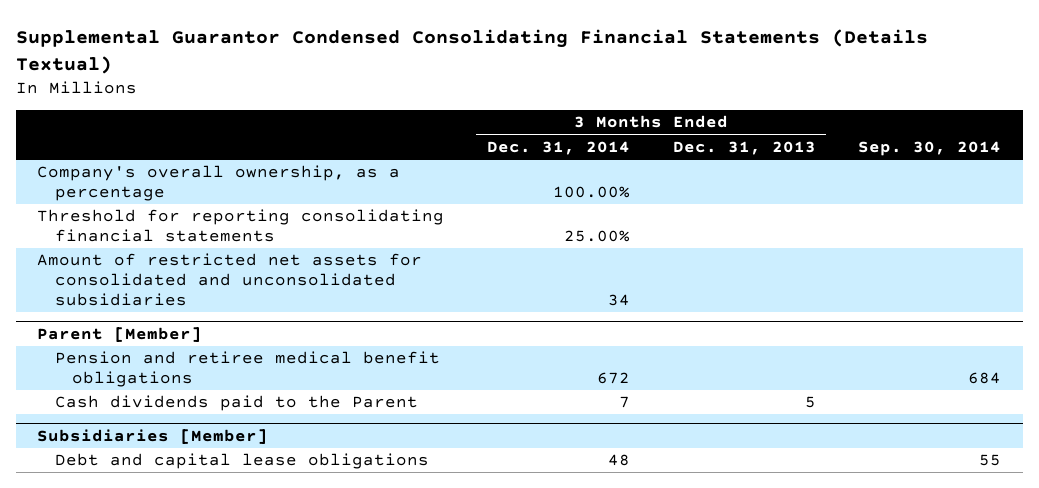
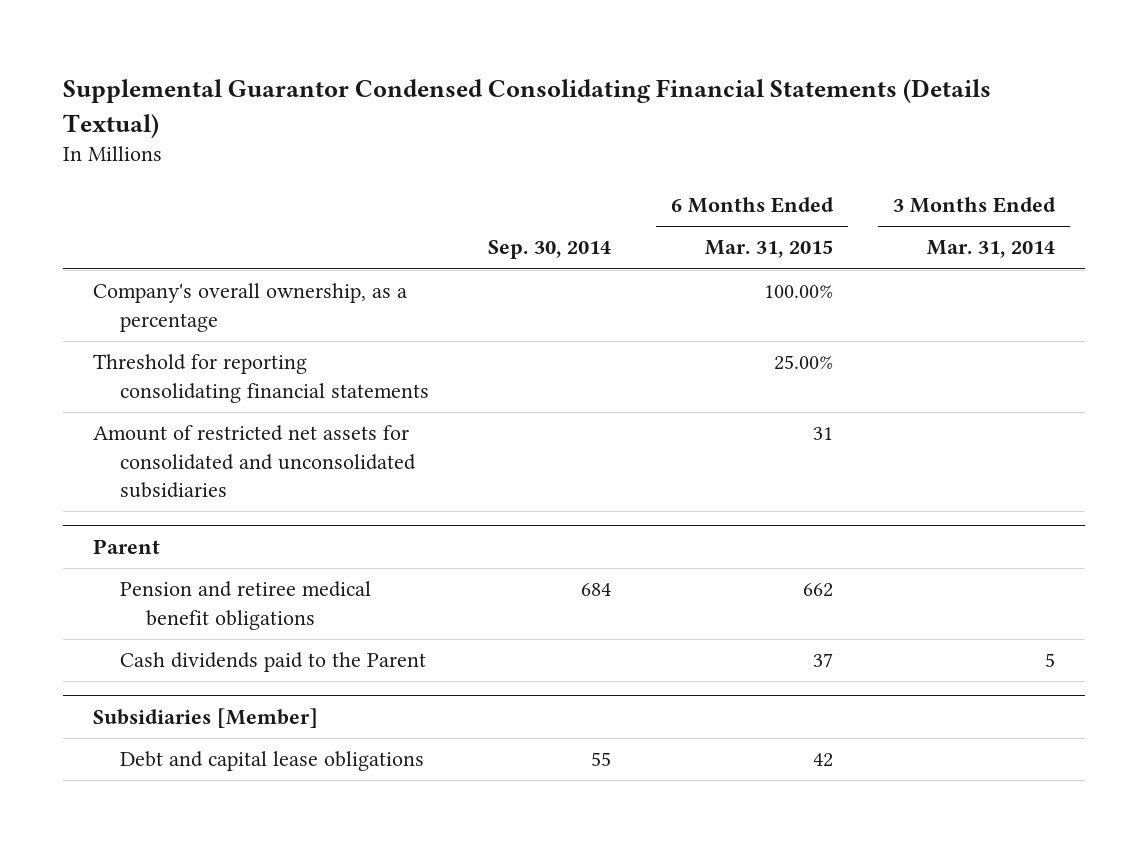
- | 3 Months Ended Dec. 31, 2014 | 3 Months Ended Dec. 31, 2013 | Sep. 30, 2014
+ | Sep. 30, 2014 | 6 Months Ended Mar. 31, 2015 | 3 Months Ended Mar. 31, 2014
- Parent [Member]
+ Parent

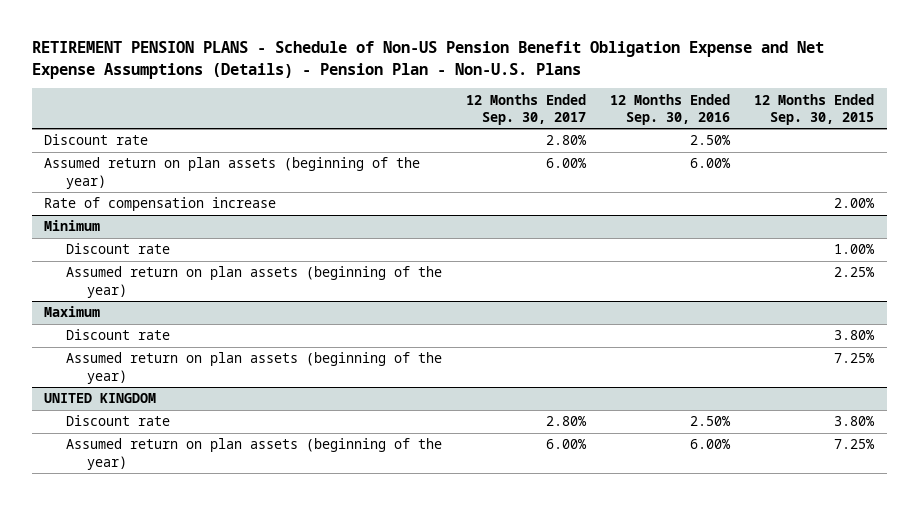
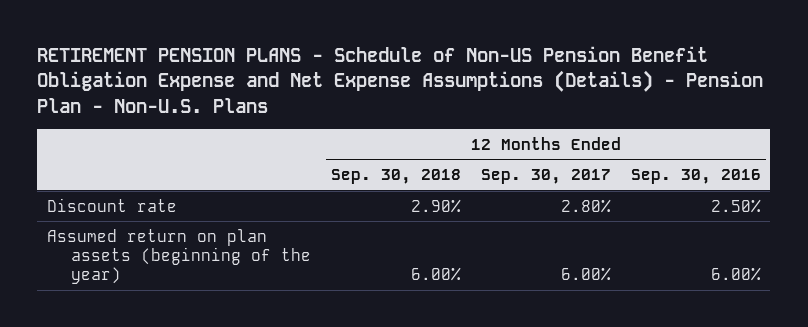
- | 12 Months Ended Sep. 30, 2017 | 12 Months Ended Sep. 30, 2016 | 12 Months Ended Sep. 30, 2015
+ | 12 Months Ended Sep. 30, 2018 | 12 Months Ended Sep. 30, 2017 | 12 Months Ended Sep. 30, 2016
- Rate of compensation increase | | | 2.00%
- Minimum
- Discount rate | | | 1.00%
- Assumed return on plan assets (beginning of the year) | | | 2.25%
- Maximum
- Discount rate | | | 3.80%
- Assumed return on plan assets (beginning of the year) | | | 7.25%
- UNITED KINGDOM
- Discount rate | 2.80% | 2.50% | 3.80%
- Assumed return on plan assets (beginning of the year) | 6.00% | 6.00% | 7.25%

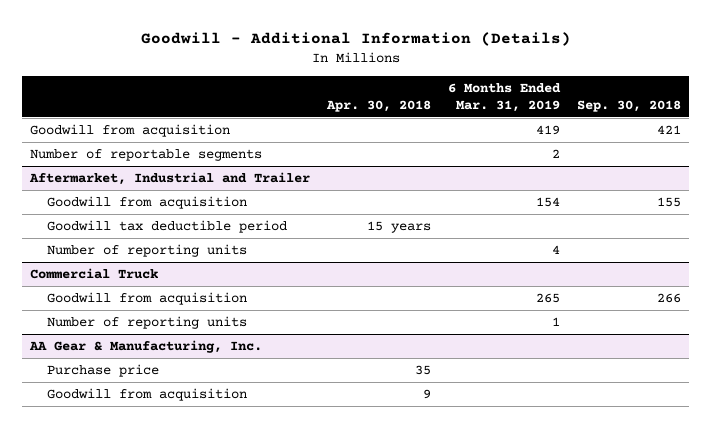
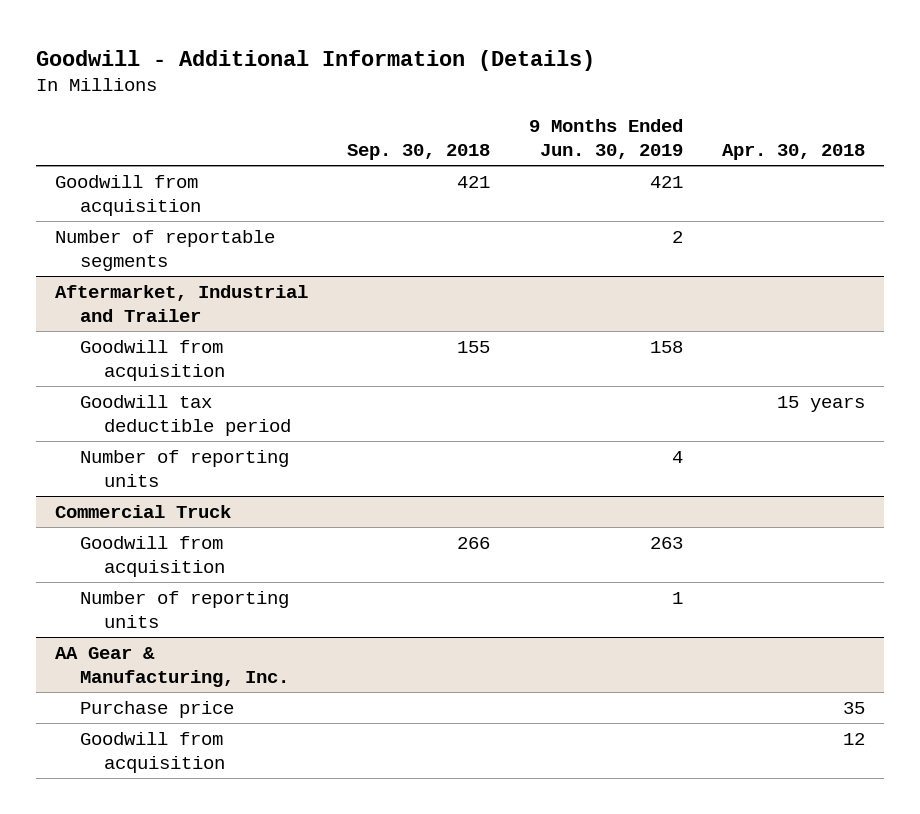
- | Apr. 30, 2018 | 6 Months Ended Mar. 31, 2019 | Sep. 30, 2018
+ | Sep. 30, 2018 | 9 Months Ended Jun. 30, 2019 | Apr. 30, 2018
@ AA Gear & Manufacturing, Inc.
- Goodwill from acquisition | 9 | |
+ Goodwill from acquisition | | | 12

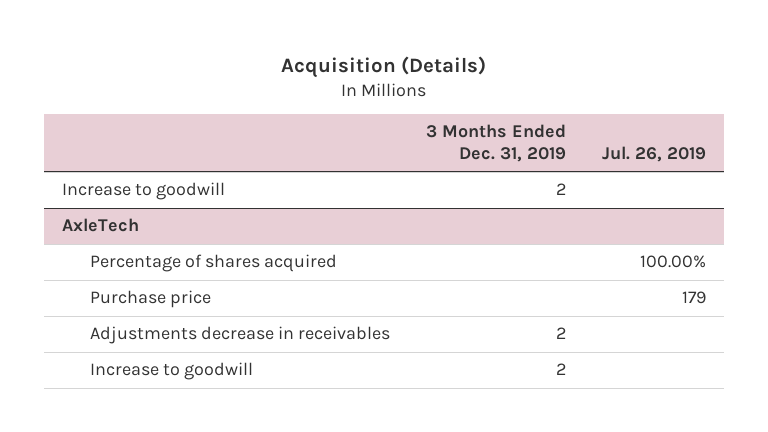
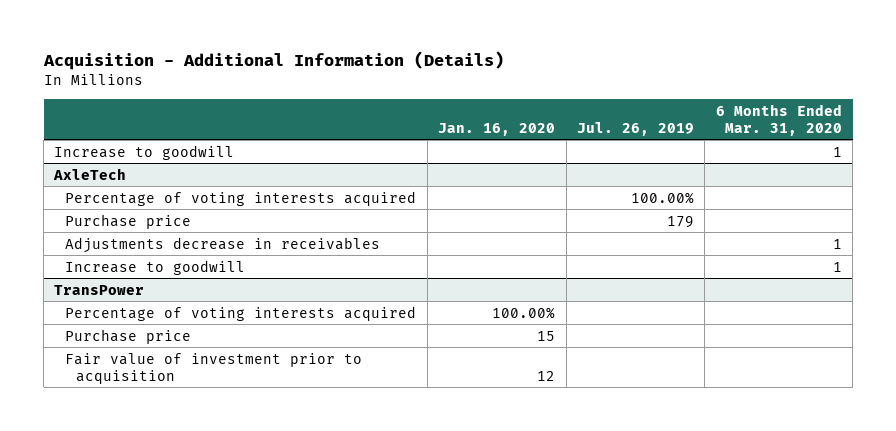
- Acquisition (Details)
+ Acquisition - Additional Information (Details)
- | 3 Months Ended Dec. 31, 2019 | Jul. 26, 2019
+ | Jan. 16, 2020 | Jul. 26, 2019 | 6 Months Ended Mar. 31, 2020
@ AxleTech
- Percentage of shares acquired | | 100.00%
+ Percentage of voting interests acquired | | 100.00% |
+ TransPower
+ Percentage of voting interests acquired | 100.00% | |
+ Purchase price | 15 | |
+ Fair value of investment prior to acquisition | 12 | |

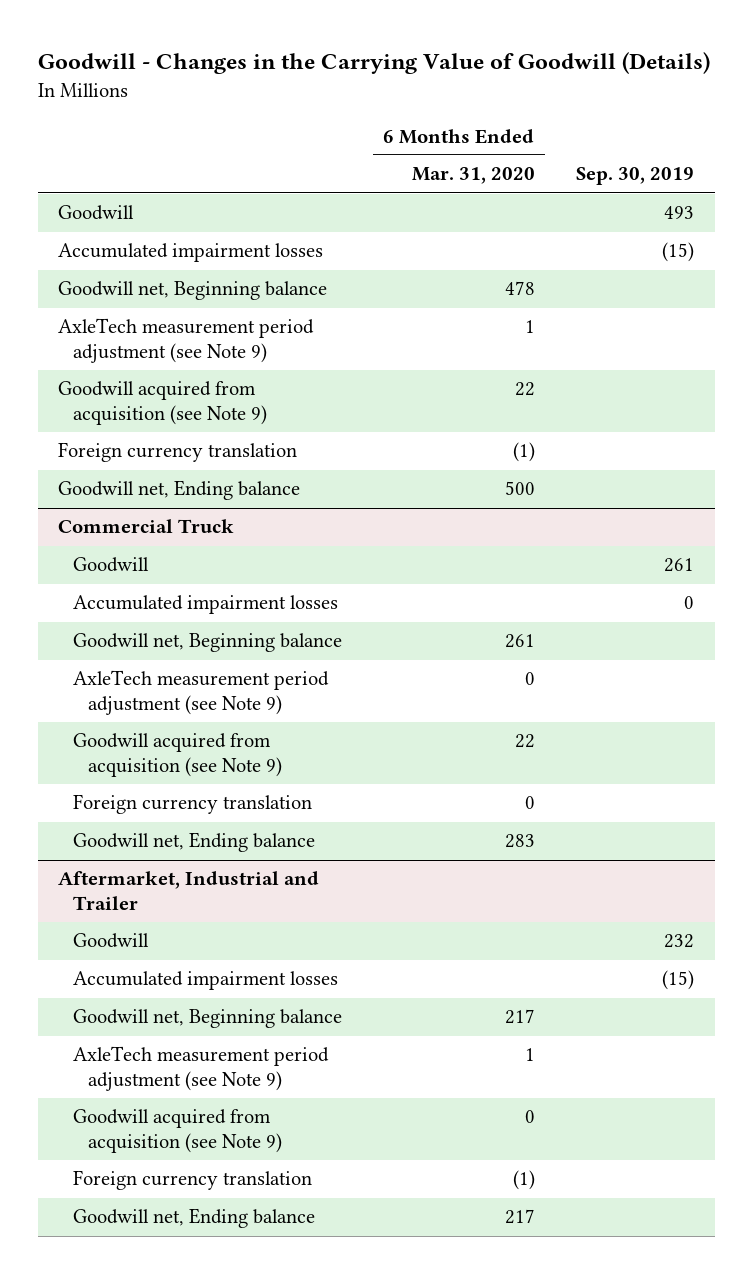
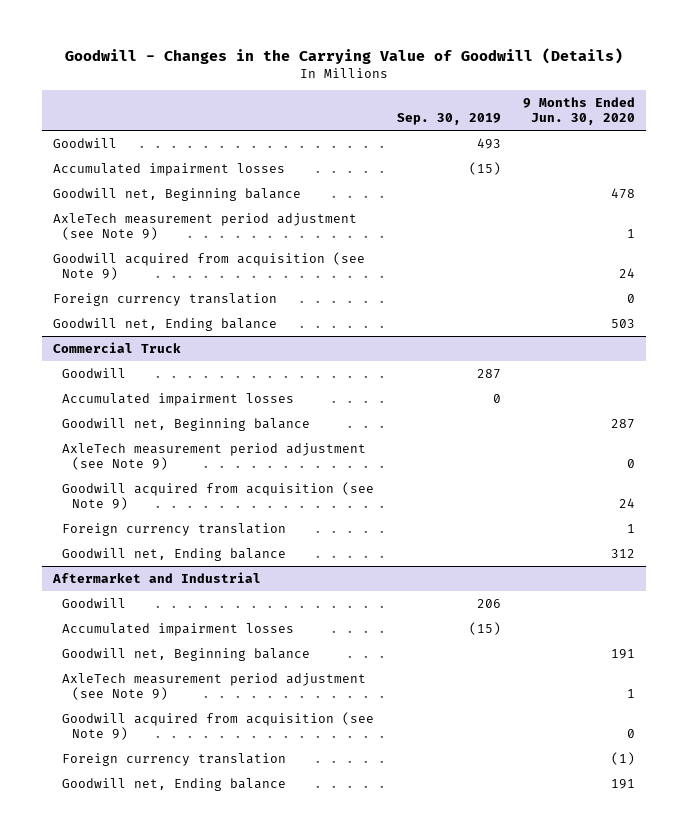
- | 6 Months Ended Mar. 31, 2020 | Sep. 30, 2019
+ | Sep. 30, 2019 | 9 Months Ended Jun. 30, 2020
@ Commercial Truck
- Goodwill | | 261
+ Goodwill | 287 |
- Aftermarket, Industrial and Trailer
- Goodwill | | 232
+ Aftermarket and Industrial
+ Goodwill | 206 |

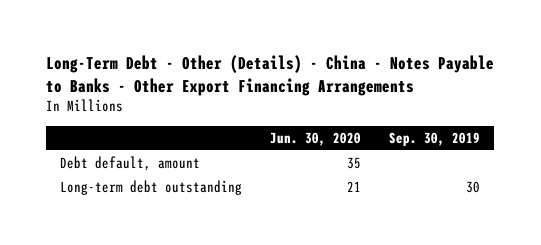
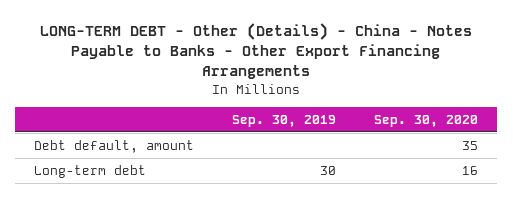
- Long-Term Debt - Other (Details) - China - Notes Payable to Banks - Other Export Financing Arrangements
+ LONG-TERM DEBT - Other (Details) - China - Notes Payable to Banks - Other Export Financing Arrangements
- | Jun. 30, 2020 | Sep. 30, 2019
+ | Sep. 30, 2019 | Sep. 30, 2020
- Long-term debt outstanding | 21 | 30
+ Long-term debt | 30 | 16

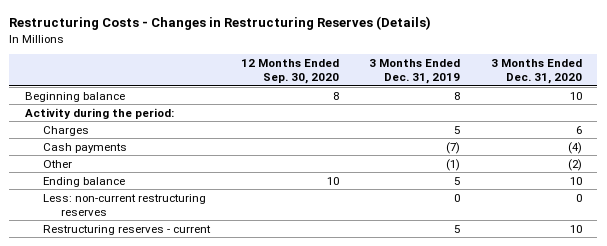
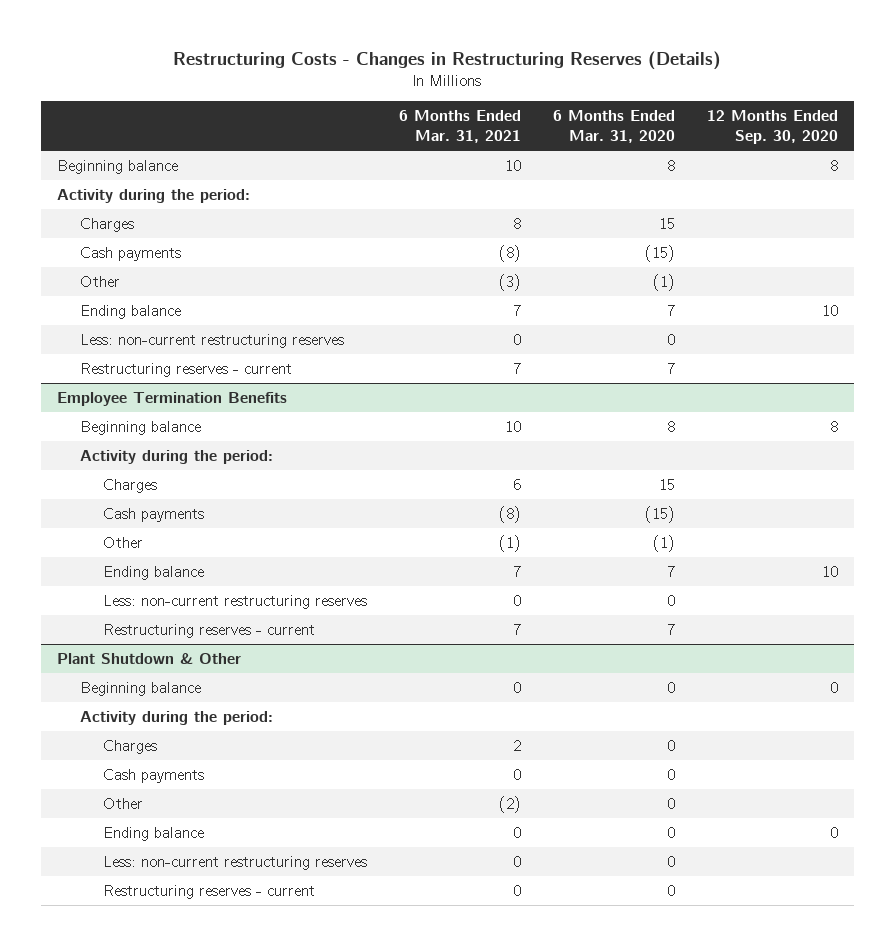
- | 12 Months Ended Sep. 30, 2020 | 3 Months Ended Dec. 31, 2019 | 3 Months Ended Dec. 31, 2020
+ | 6 Months Ended Mar. 31, 2021 | 6 Months Ended Mar. 31, 2020 | 12 Months Ended Sep. 30, 2020
+ Employee Termination Benefits
+ Beginning balance | 10 | 8 | 8
+ Activity during the period:
+ Charges | 6 | 15 |
+ Cash payments | (8) | (15) |
+ Other | (1) | (1) |
+ Ending balance | 7 | 7 | 10
+ Less: non-current restructuring reserves | 0 | 0 |
+ Restructuring reserves - current | 7 | 7 |
+ Plant Shutdown & Other
+ Beginning balance | 0 | 0 | 0
+ Activity during the period:
+ Charges | 2 | 0 |
+ Cash payments | 0 | 0 |
+ Other | (2) | 0 |
+ Ending balance | 0 | 0 | 0
+ Less: non-current restructuring reserves | 0 | 0 |
+ Restructuring reserves - current | 0 | 0 |

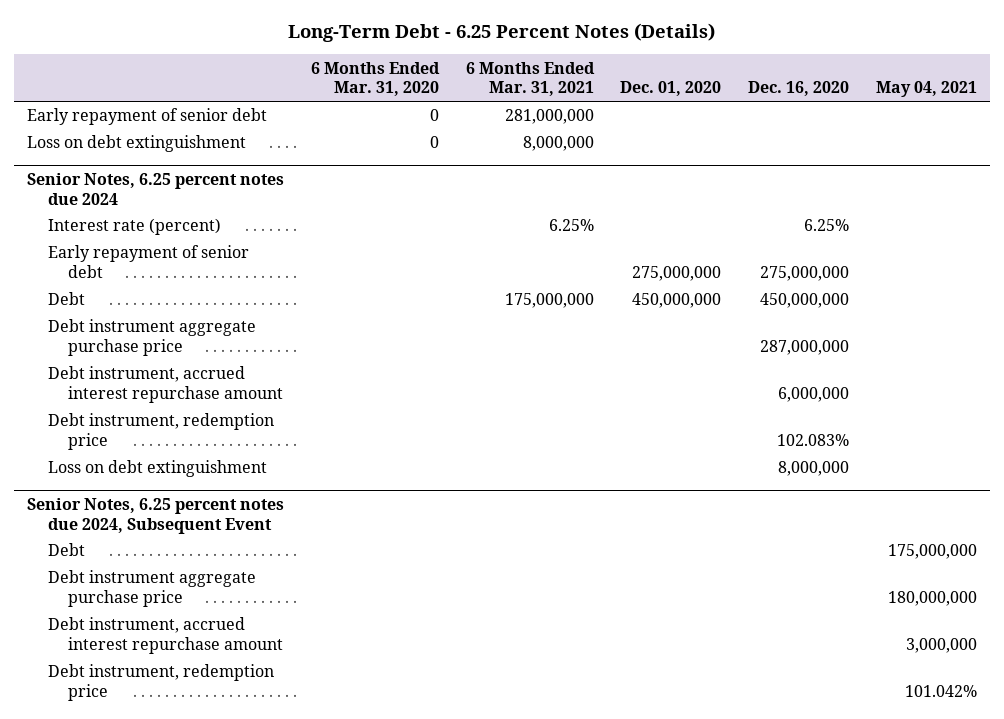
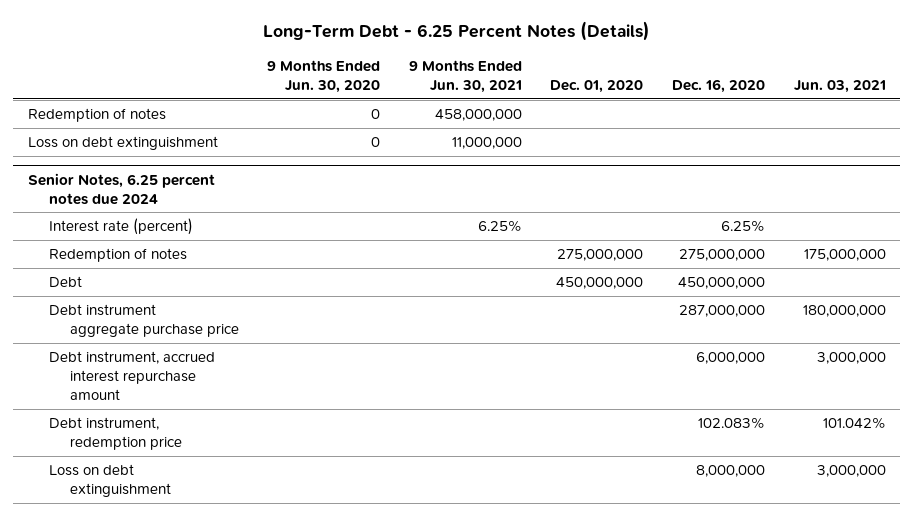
- | 6 Months Ended Mar. 31, 2020 | 6 Months Ended Mar. 31, 2021 | Dec. 01, 2020 | Dec. 16, 2020 | May 04, 2021
+ | 9 Months Ended Jun. 30, 2020 | 9 Months Ended Jun. 30, 2021 | Dec. 01, 2020 | Dec. 16, 2020 | Jun. 03, 2021
- Early repayment of senior debt | 0 | 281,000,000 | | |
+ Redemption of notes | 0 | 458,000,000 | | |
@ Senior Notes, 6.25 percent notes due 2024
- Early repayment of senior debt | | | 275,000,000 | 275,000,000 |
+ Redemption of notes | | | 275,000,000 | 275,000,000 | 175,000,000
- Senior Notes, 6.25 percent notes due 2024, Subsequent Event
- Debt | | | | | 175,000,000
- Debt instrument aggregate purchase price | | | | | 180,000,000
- Debt instrument, accrued interest repurchase amount | | | | | 3,000,000
- Debt instrument, redemption price | | | | | 101.042%

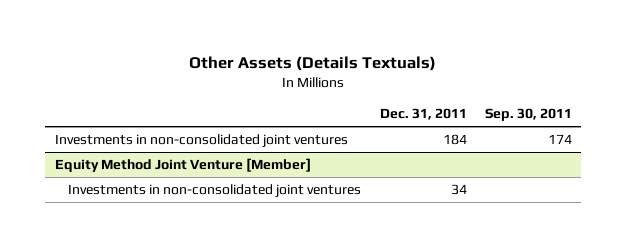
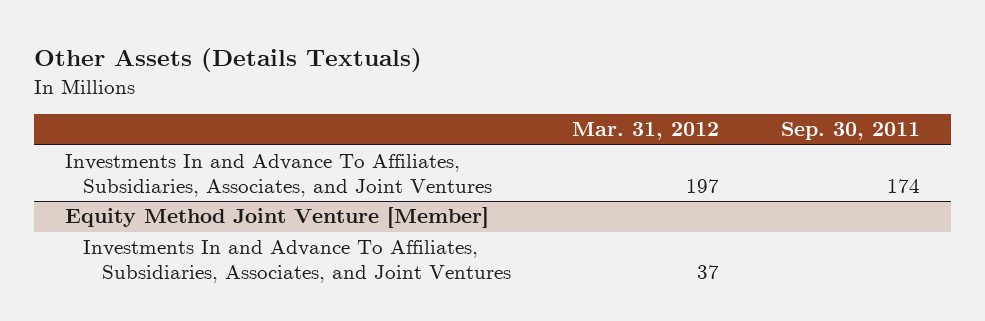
- | Dec. 31, 2011 | Sep. 30, 2011
+ | Mar. 31, 2012 | Sep. 30, 2011
- Investments in non-consolidated joint ventures | 184 | 174
+ Investments In and Advance To Affiliates, Subsidiaries, Associates, and Joint Ventures | 197 | 174
@ Equity Method Joint Venture [Member]
- Investments in non-consolidated joint ventures | 34 |
+ Investments In and Advance To Affiliates, Subsidiaries, Associates, and Joint Ventures | 37 |

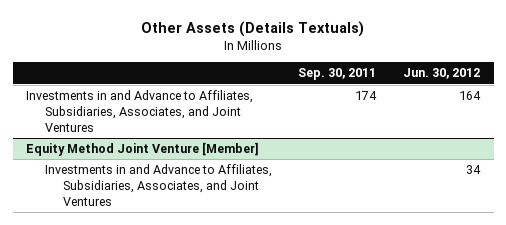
- | Mar. 31, 2012 | Sep. 30, 2011
+ | Sep. 30, 2011 | Jun. 30, 2012
- Investments In and Advance To Affiliates, Subsidiaries, Associates, and Joint Ventures | 197 | 174
+ Investments in and Advance to Affiliates, Subsidiaries, Associates, and Joint Ventures | 174 | 164
@ Equity Method Joint Venture [Member]
- Investments In and Advance To Affiliates, Subsidiaries, Associates, and Joint Ventures | 37 |
+ Investments in and Advance to Affiliates, Subsidiaries, Associates, and Joint Ventures | | 34

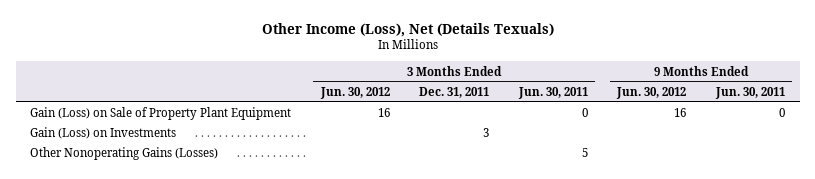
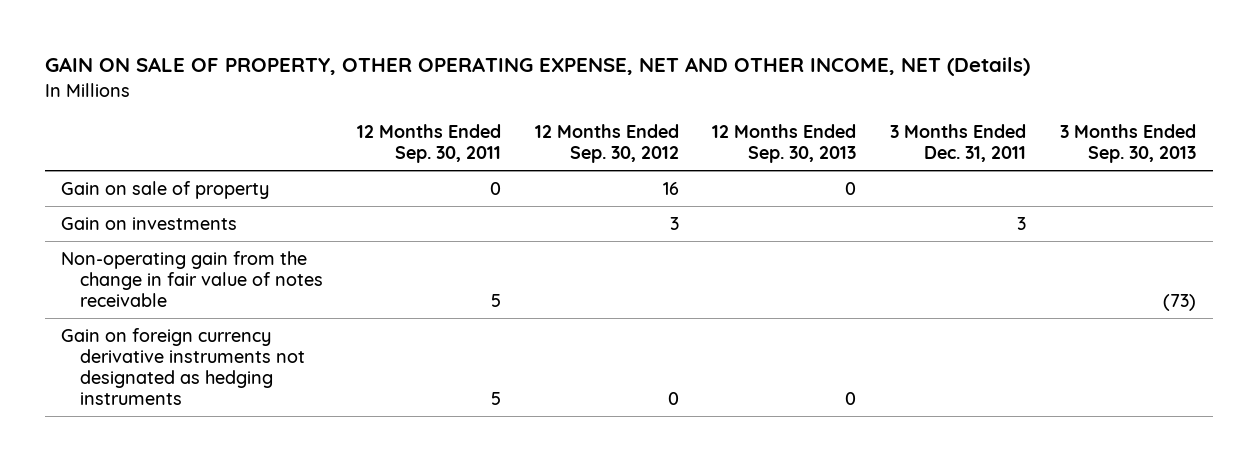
- Other Income (Loss), Net (Details Texuals)
+ GAIN ON SALE OF PROPERTY, OTHER OPERATING EXPENSE, NET AND OTHER INCOME, NET (Details)
- | 3 Months Ended Jun. 30, 2012 | 3 Months Ended Dec. 31, 2011 | 3 Months Ended Jun. 30, 2011 | 9 Months Ended Jun. 30, 2012 | 9 Months Ended Jun. 30, 2011
+ | 12 Months Ended Sep. 30, 2011 | 12 Months Ended Sep. 30, 2012 | 12 Months Ended Sep. 30, 2013 | 3 Months Ended Dec. 31, 2011 | 3 Months Ended Sep. 30, 2013
- Gain (Loss) on Sale of Property Plant Equipment | 16 | | 0 | 16 | 0
- Gain (Loss) on Investments | | 3 | | |
- Other Nonoperating Gains (Losses) | | | 5 | |
+ Gain on sale of property | 0 | 16 | 0 | |
+ Gain on investments | | 3 | | 3 |
+ Non-operating gain from the change in fair value of notes receivable | 5 | | | | (73)
+ Gain on foreign currency derivative instruments not designated as hedging instruments | 5 | 0 | 0 | |

